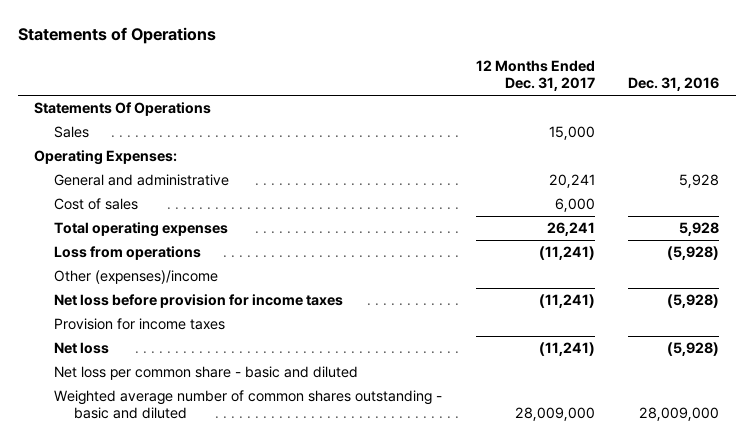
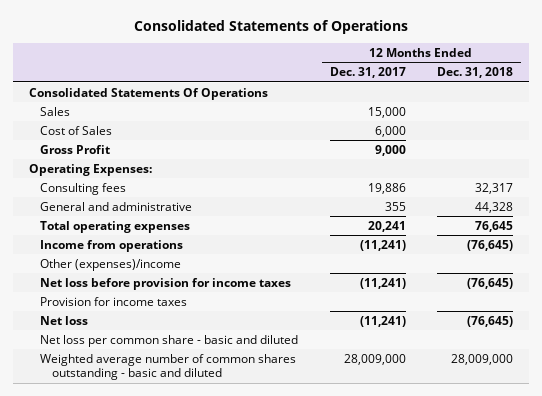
- Statements of Operations
+ Consolidated Statements of Operations
- | 12 Months Ended Dec. 31, 2017 | Dec. 31, 2016
+ | 12 Months Ended Dec. 31, 2017 | 12 Months Ended Dec. 31, 2018
- Statements Of Operations
+ Consolidated Statements Of Operations
+ Cost of Sales | 6,000 |
+ Gross Profit | 9,000 |
- General and administrative | 20,241 | 5,928
- Cost of sales | 6,000 |
- Total operating expenses | 26,241 | 5,928
- Loss from operations | (11,241) | (5,928)
+ Consulting fees | 19,886 | 32,317
+ General and administrative | 355 | 44,328
+ Total operating expenses | 20,241 | 76,645
+ Income from operations | (11,241) | (76,645)

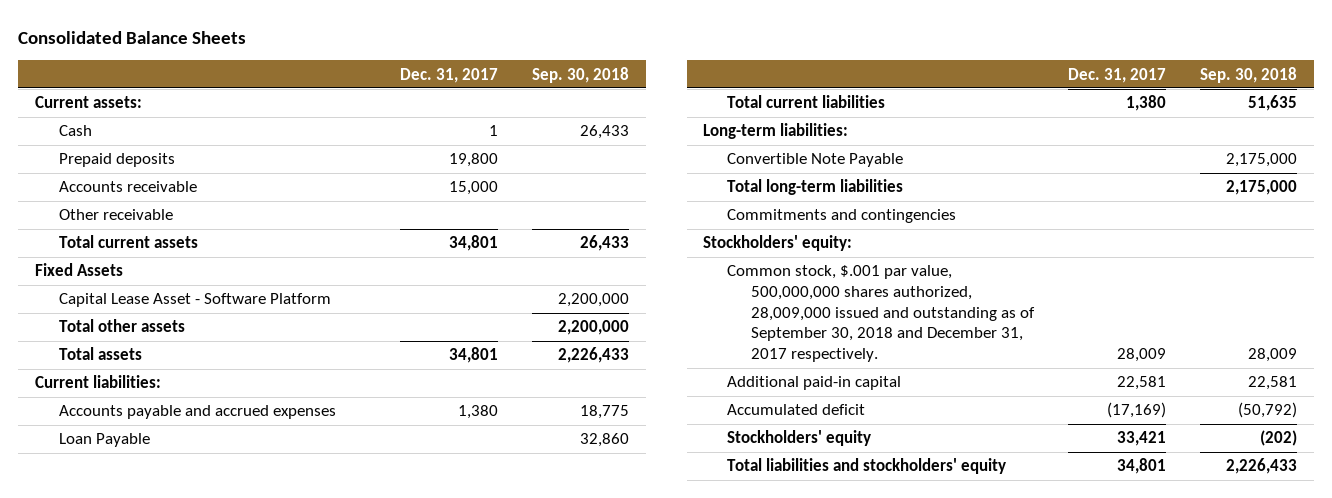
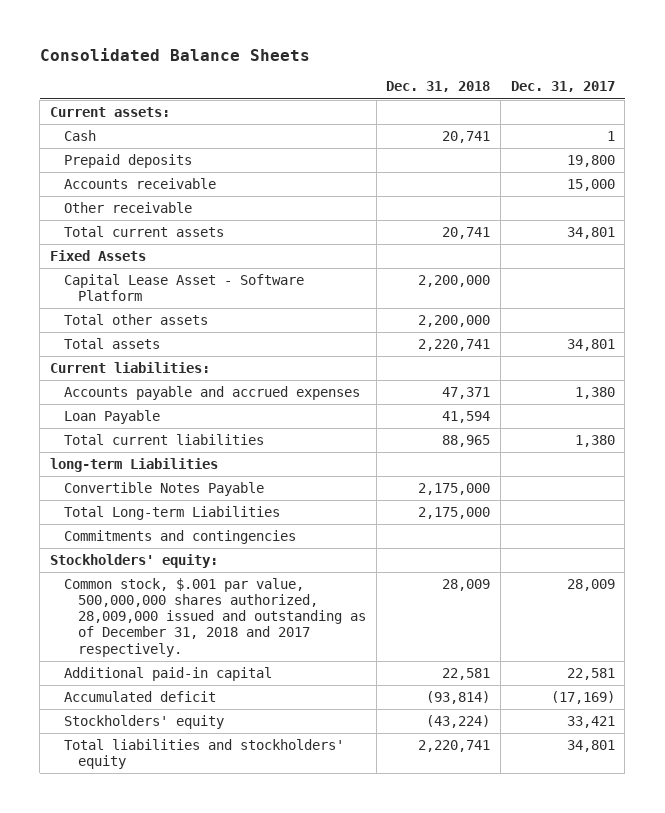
- | Dec. 31, 2017 | Sep. 30, 2018
+ | Dec. 31, 2018 | Dec. 31, 2017
- Long-term liabilities:
- Convertible Note Payable | | 2,175,000
- Total long-term liabilities | | 2,175,000
+ long-term Liabilities
+ Convertible Notes Payable | 2,175,000 |
+ Total Long-term Liabilities | 2,175,000 |
- Common stock, $.001 par value, 500,000,000 shares authorized, 28,009,000 issued and outstanding as of September 30, 2018 and December 31, 2017 respectively. | 28,009 | 28,009
+ Common stock, $.001 par value, 500,000,000 shares authorized, 28,009,000 issued and outstanding as of December 31, 2018 and 2017 respectively. | 28,009 | 28,009

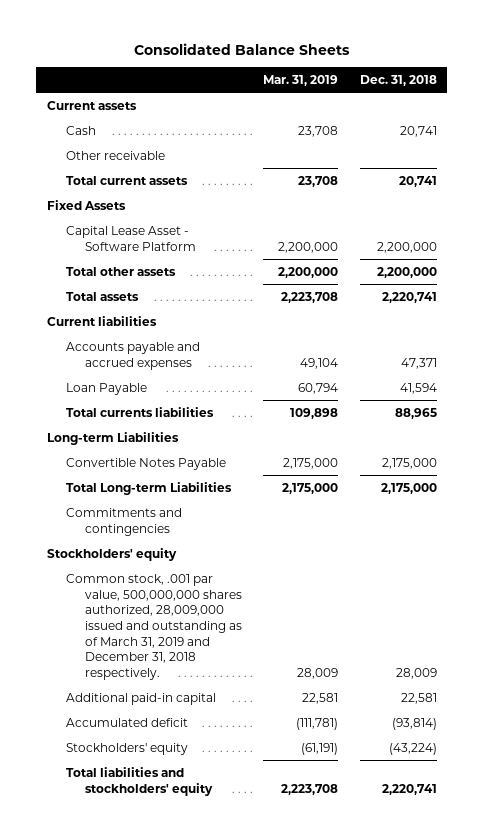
- | Dec. 31, 2018 | Dec. 31, 2017
+ | Mar. 31, 2019 | Dec. 31, 2018
- Current assets:
+ Current assets
- Prepaid deposits | | 19,800
- Accounts receivable | | 15,000
- Current liabilities:
+ Current liabilities
- Total current liabilities | 88,965 | 1,380
- long-term Liabilities
+ Total currents liabilities | 109,898 | 88,965
+ Long-term Liabilities
- Stockholders' equity:
- Common stock, $.001 par value, 500,000,000 shares authorized, 28,009,000 issued and outstanding as of December 31, 2018 and 2017 respectively. | 28,009 | 28,009
+ Stockholders' equity
+ Common stock, .001 par value, 500,000,000 shares authorized, 28,009,000 issued and outstanding as of March 31, 2019 and December 31, 2018 respectively. | 28,009 | 28,009

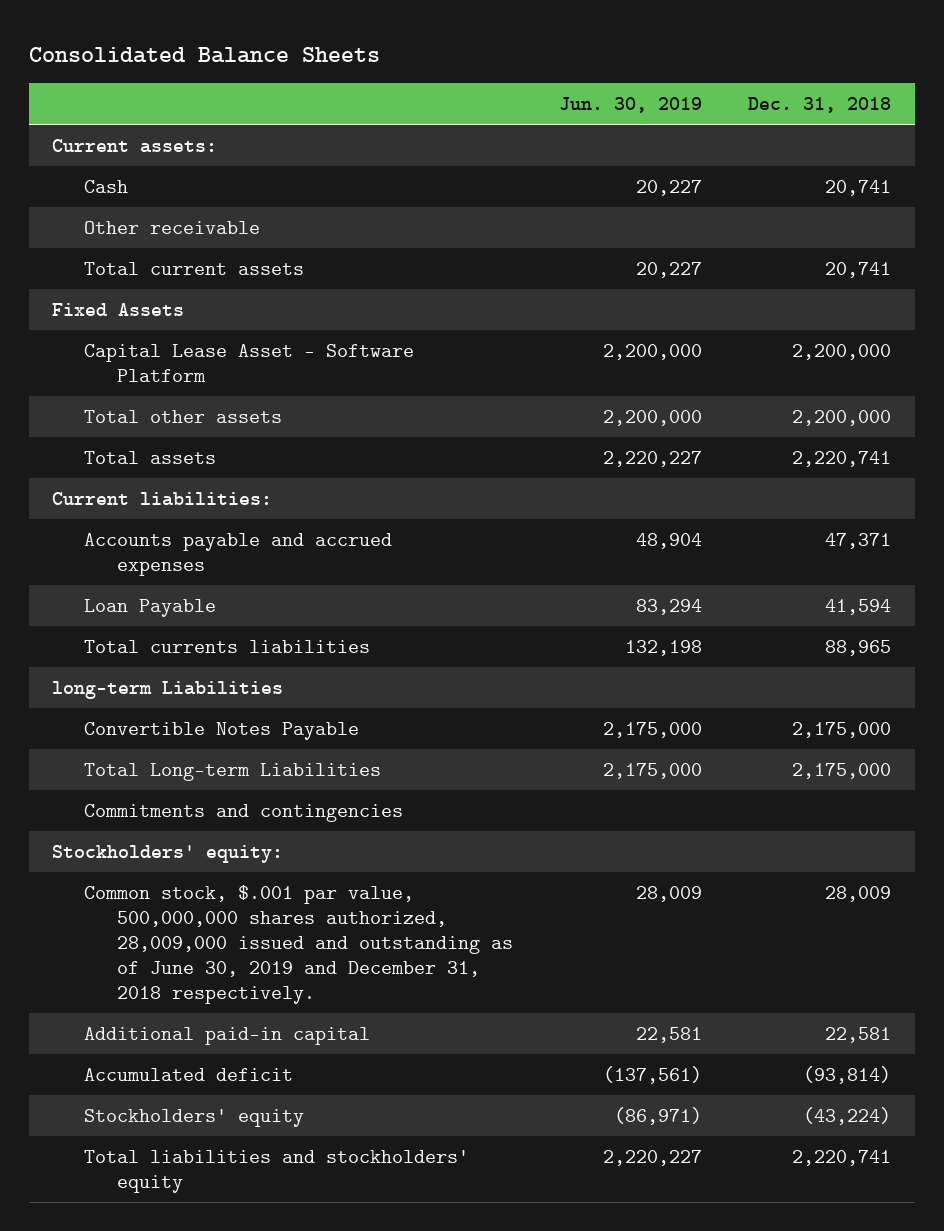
- | Mar. 31, 2019 | Dec. 31, 2018
+ | Jun. 30, 2019 | Dec. 31, 2018
- Current assets
+ Current assets:
- Current liabilities
+ Current liabilities:
- Long-term Liabilities
+ long-term Liabilities
- Stockholders' equity
- Common stock, .001 par value, 500,000,000 shares authorized, 28,009,000 issued and outstanding as of March 31, 2019 and December 31, 2018 respectively. | 28,009 | 28,009
+ Stockholders' equity:
+ Common stock, $.001 par value, 500,000,000 shares authorized, 28,009,000 issued and outstanding as of June 30, 2019 and December 31, 2018 respectively. | 28,009 | 28,009

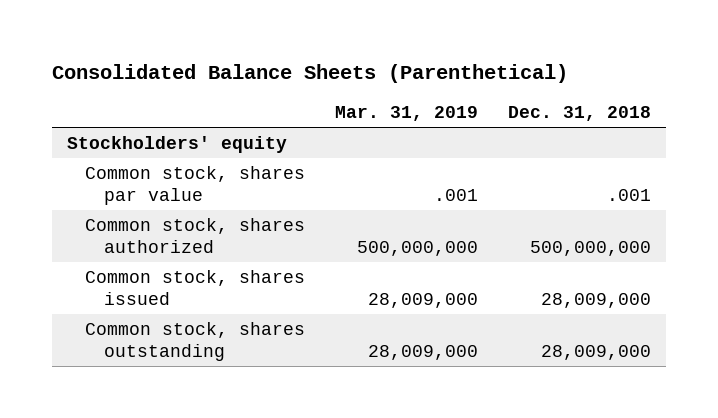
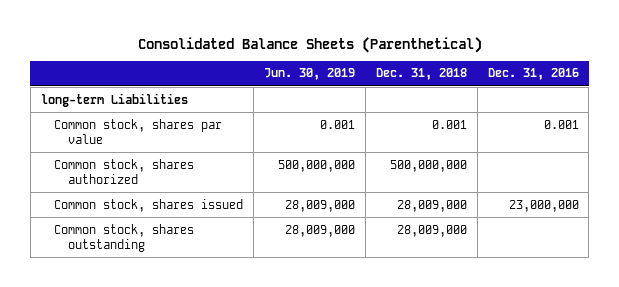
- | Mar. 31, 2019 | Dec. 31, 2018
+ | Jun. 30, 2019 | Dec. 31, 2018 | Dec. 31, 2016
- Stockholders' equity
- Common stock, shares par value | .001 | .001
+ long-term Liabilities
+ Common stock, shares par value | 0.001 | 0.001 | 0.001

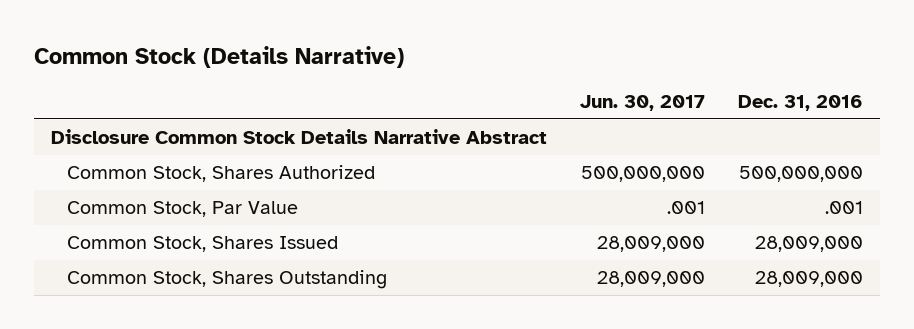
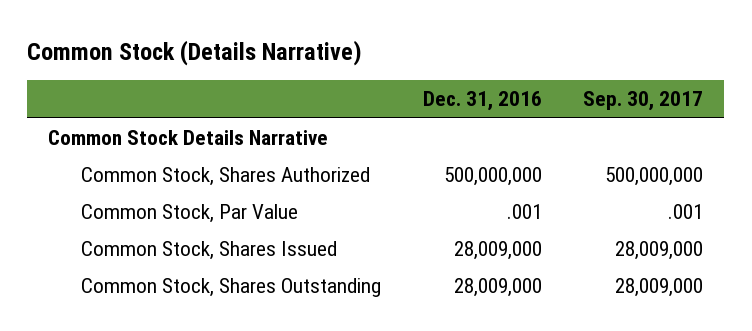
- | Jun. 30, 2017 | Dec. 31, 2016
+ | Dec. 31, 2016 | Sep. 30, 2017
- Disclosure Common Stock Details Narrative Abstract
+ Common Stock Details Narrative

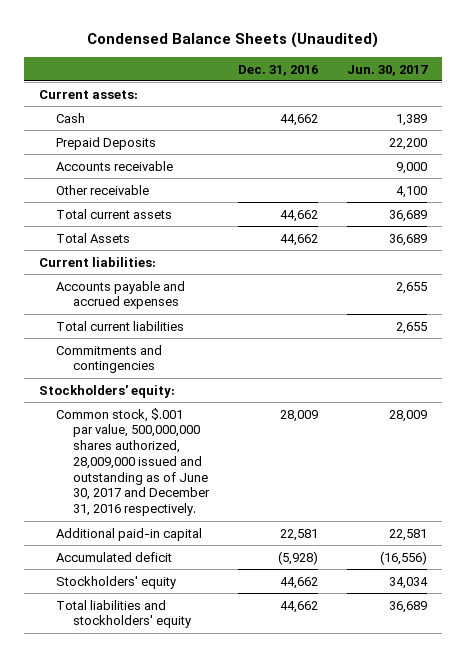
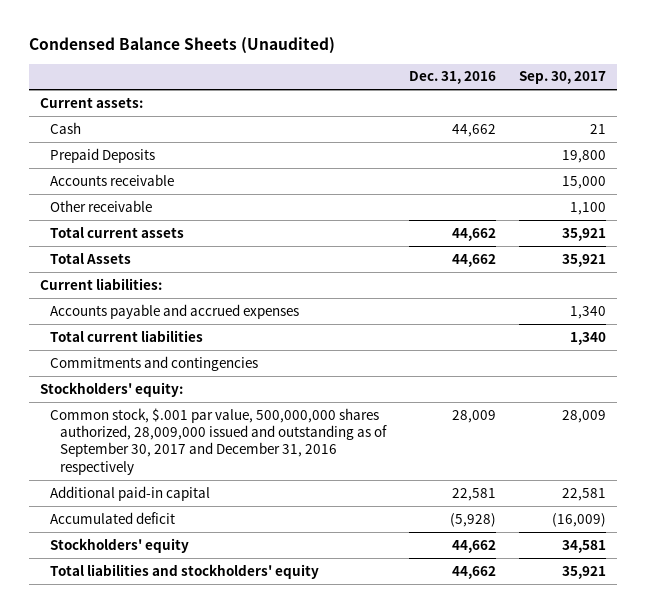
- | Dec. 31, 2016 | Jun. 30, 2017
+ | Dec. 31, 2016 | Sep. 30, 2017
- Common stock, $.001 par value, 500,000,000 shares authorized, 28,009,000 issued and outstanding as of June 30, 2017 and December 31, 2016 respectively. | 28,009 | 28,009
+ Common stock, $.001 par value, 500,000,000 shares authorized, 28,009,000 issued and outstanding as of September 30, 2017 and December 31, 2016 respectively | 28,009 | 28,009

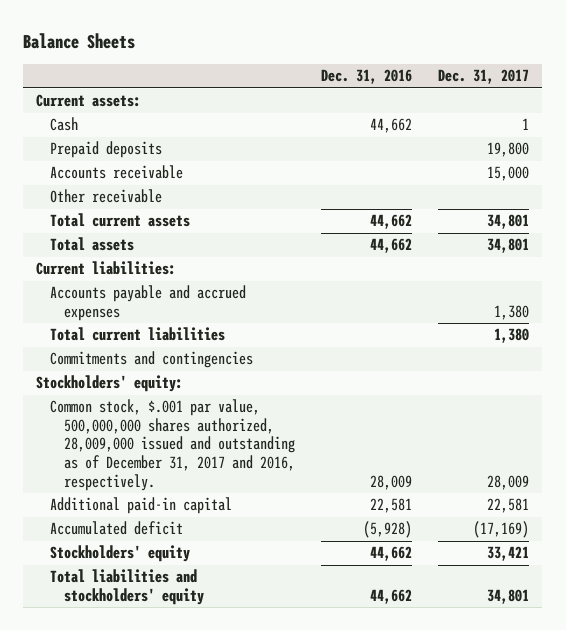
- Condensed Balance Sheets (Unaudited)
+ Balance Sheets
- | Dec. 31, 2016 | Sep. 30, 2017
+ | Dec. 31, 2016 | Dec. 31, 2017
- Prepaid Deposits | | 19,800
+ Prepaid deposits | | 19,800
- Total Assets | 44,662 | 35,921
+ Total assets | 44,662 | 34,801
- Common stock, $.001 par value, 500,000,000 shares authorized, 28,009,000 issued and outstanding as of September 30, 2017 and December 31, 2016 respectively | 28,009 | 28,009
+ Common stock, $.001 par value, 500,000,000 shares authorized, 28,009,000 issued and outstanding as of December 31, 2017 and 2016, respectively. | 28,009 | 28,009

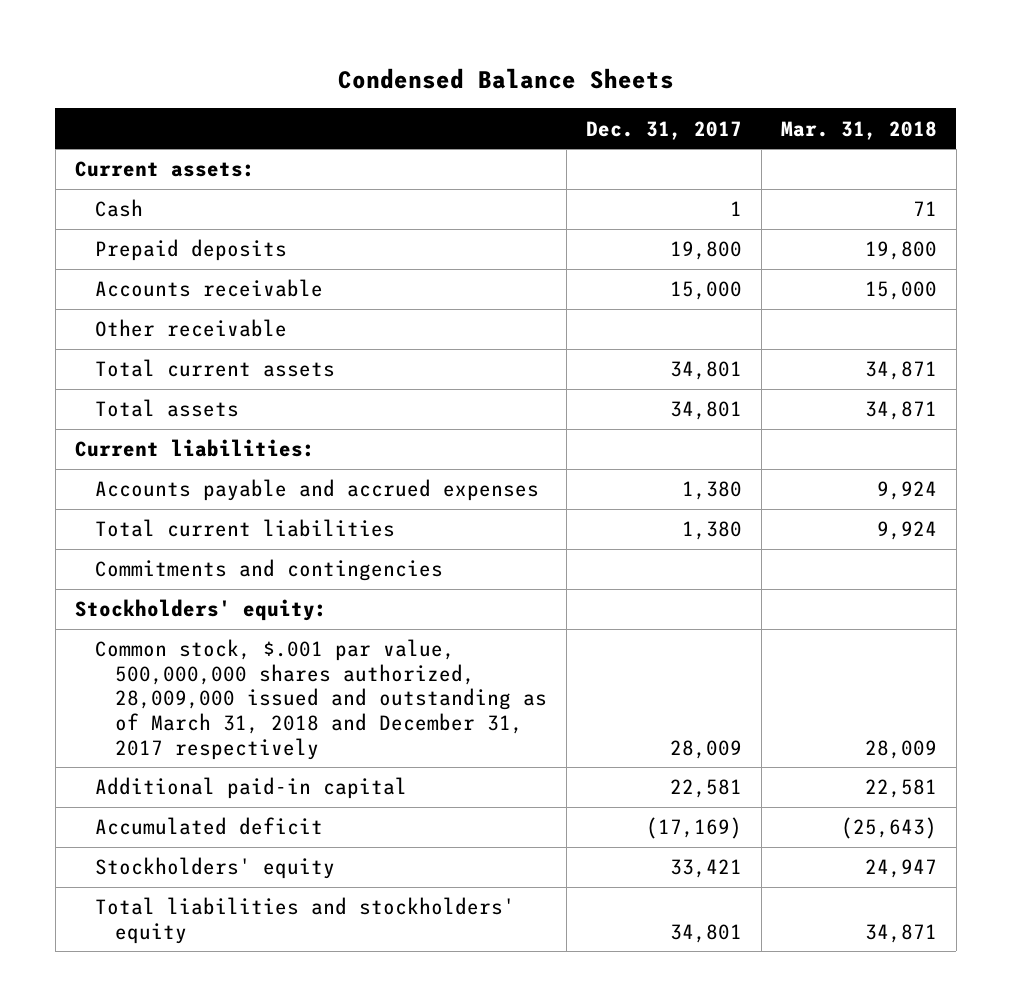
- Balance Sheets
+ Condensed Balance Sheets
- | Dec. 31, 2016 | Dec. 31, 2017
+ | Dec. 31, 2017 | Mar. 31, 2018
- Common stock, $.001 par value, 500,000,000 shares authorized, 28,009,000 issued and outstanding as of December 31, 2017 and 2016, respectively. | 28,009 | 28,009
+ Common stock, $.001 par value, 500,000,000 shares authorized, 28,009,000 issued and outstanding as of March 31, 2018 and December 31, 2017 respectively | 28,009 | 28,009

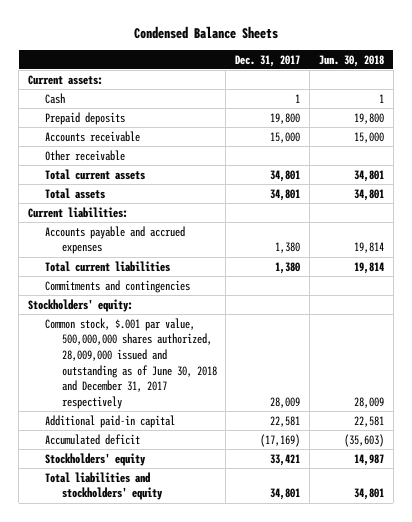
- | Dec. 31, 2017 | Mar. 31, 2018
+ | Dec. 31, 2017 | Jun. 30, 2018
- Common stock, $.001 par value, 500,000,000 shares authorized, 28,009,000 issued and outstanding as of March 31, 2018 and December 31, 2017 respectively | 28,009 | 28,009
+ Common stock, $.001 par value, 500,000,000 shares authorized, 28,009,000 issued and outstanding as of June 30, 2018 and December 31, 2017 respectively | 28,009 | 28,009

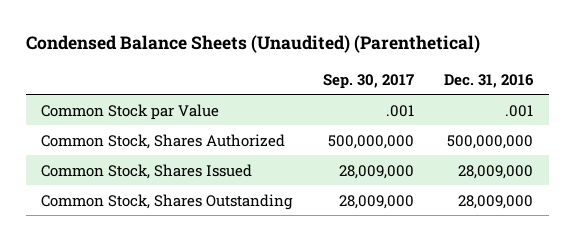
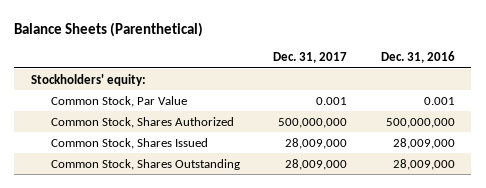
- Condensed Balance Sheets (Unaudited) (Parenthetical)
+ Balance Sheets (Parenthetical)
- | Sep. 30, 2017 | Dec. 31, 2016
+ | Dec. 31, 2017 | Dec. 31, 2016
- Common Stock par Value | .001 | .001
+ Stockholders' equity:
+ Common Stock, Par Value | 0.001 | 0.001

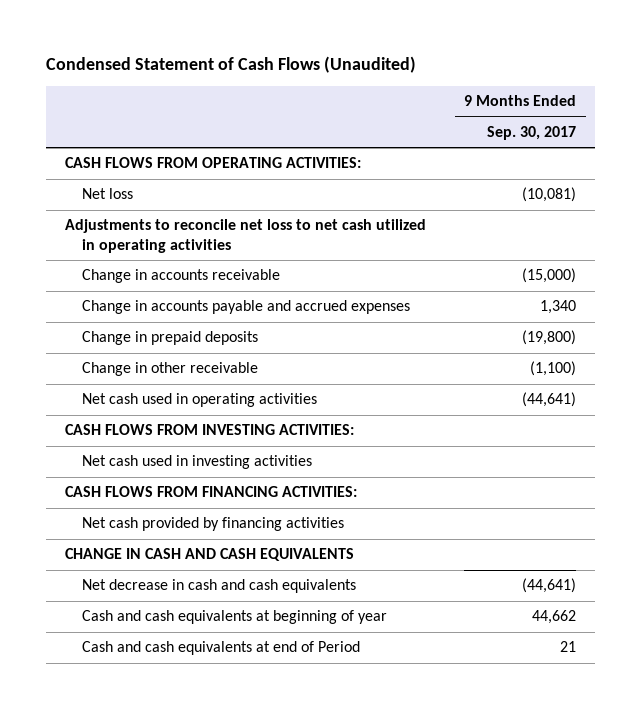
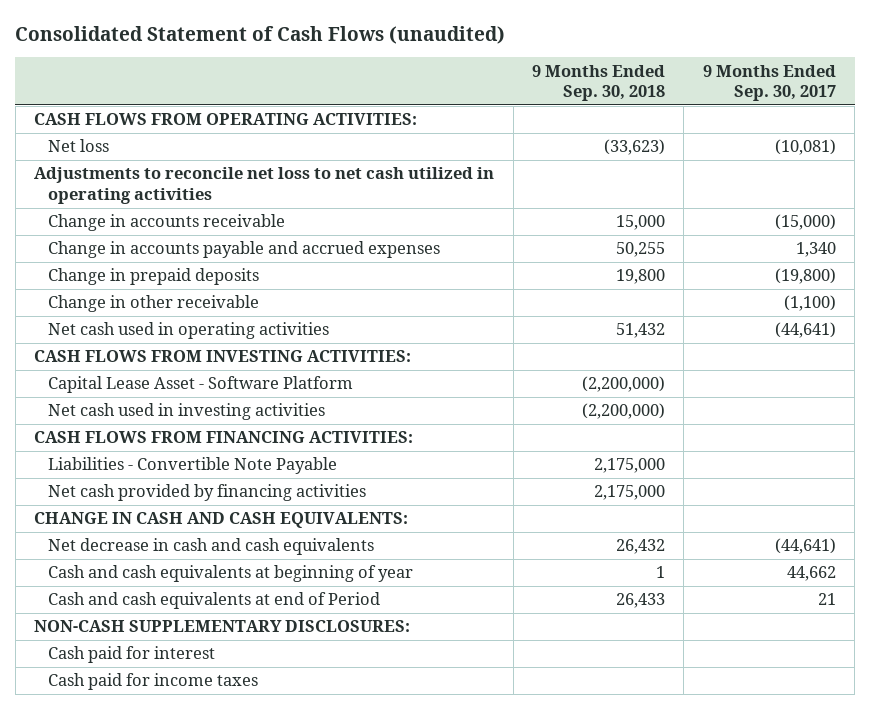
- Condensed Statement of Cash Flows (Unaudited)
+ Consolidated Statement of Cash Flows (unaudited)
- | 9 Months Ended Sep. 30, 2017
+ | 9 Months Ended Sep. 30, 2018 | 9 Months Ended Sep. 30, 2017
+ Capital Lease Asset - Software Platform | (2,200,000) |
+ Liabilities - Convertible Note Payable | 2,175,000 |
- CHANGE IN CASH AND CASH EQUIVALENTS
+ CHANGE IN CASH AND CASH EQUIVALENTS:
+ NON-CASH SUPPLEMENTARY DISCLOSURES:
+ Cash paid for interest
+ Cash paid for income taxes

